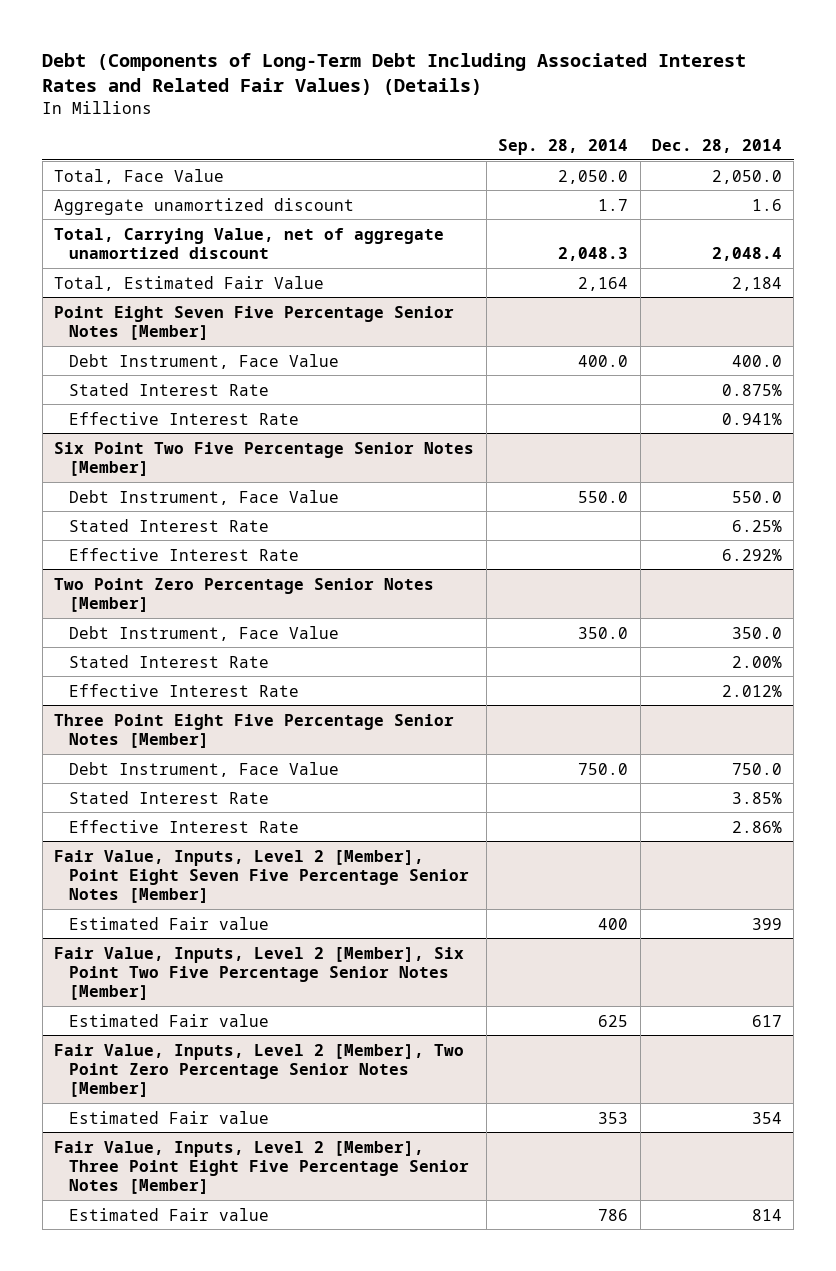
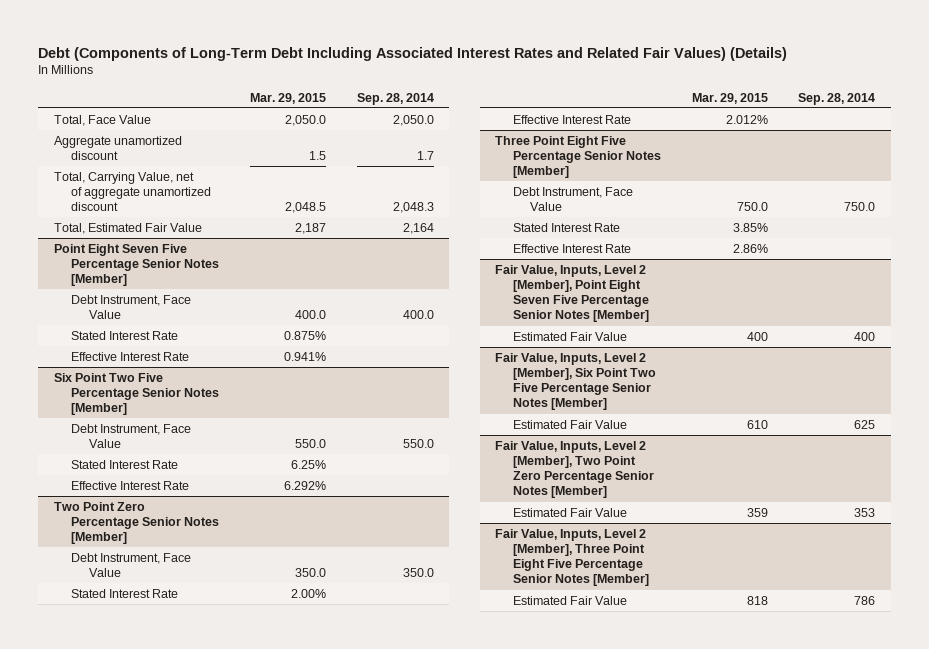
- | Sep. 28, 2014 | Dec. 28, 2014
+ | Mar. 29, 2015 | Sep. 28, 2014
@ Fair Value, Inputs, Level 2 [Member], Point Eight Seven Five Percentage Senior Notes [Member]
- Estimated Fair value | 400 | 399
+ Estimated Fair Value | 400 | 400
@ Fair Value, Inputs, Level 2 [Member], Six Point Two Five Percentage Senior Notes [Member]
- Estimated Fair value | 625 | 617
+ Estimated Fair Value | 610 | 625
@ Fair Value, Inputs, Level 2 [Member], Two Point Zero Percentage Senior Notes [Member]
- Estimated Fair value | 353 | 354
+ Estimated Fair Value | 359 | 353
@ Fair Value, Inputs, Level 2 [Member], Three Point Eight Five Percentage Senior Notes [Member]
- Estimated Fair value | 786 | 814
+ Estimated Fair Value | 818 | 786

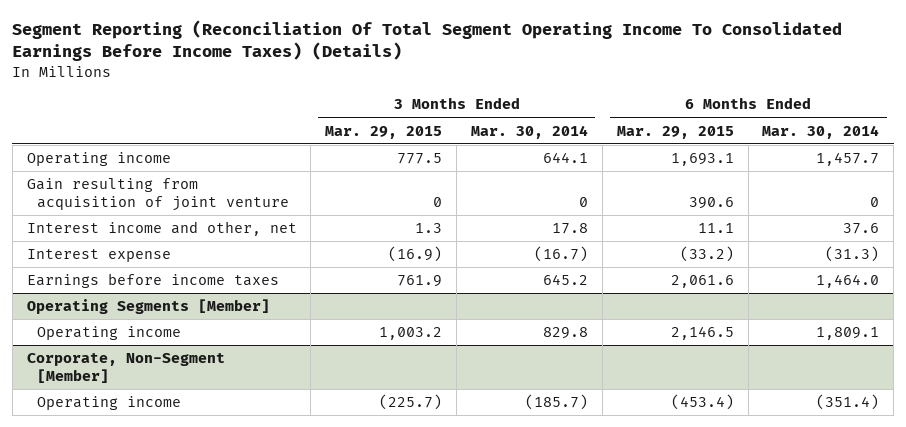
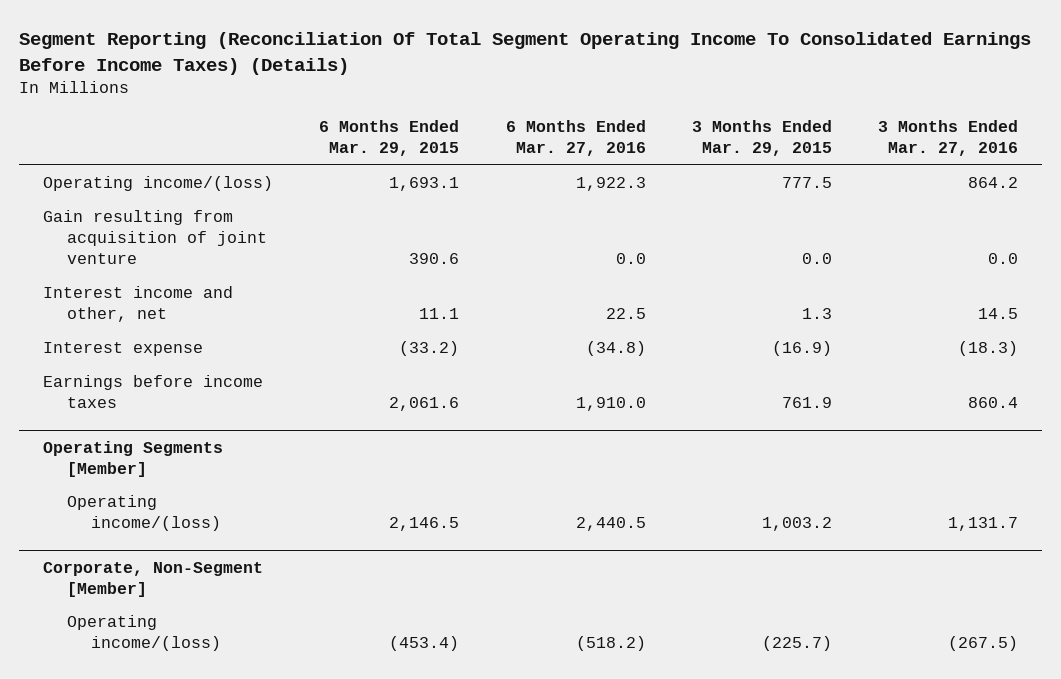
- | 3 Months Ended Mar. 29, 2015 | 3 Months Ended Mar. 30, 2014 | 6 Months Ended Mar. 29, 2015 | 6 Months Ended Mar. 30, 2014
+ | 6 Months Ended Mar. 29, 2015 | 6 Months Ended Mar. 27, 2016 | 3 Months Ended Mar. 29, 2015 | 3 Months Ended Mar. 27, 2016
- Operating income | 777.5 | 644.1 | 1,693.1 | 1,457.7
- Gain resulting from acquisition of joint venture | 0 | 0 | 390.6 | 0
+ Operating income/(loss) | 1,693.1 | 1,922.3 | 777.5 | 864.2
+ Gain resulting from acquisition of joint venture | 390.6 | 0.0 | 0.0 | 0.0
@ Operating Segments [Member]
- Operating income | 1,003.2 | 829.8 | 2,146.5 | 1,809.1
+ Operating income/(loss) | 2,146.5 | 2,440.5 | 1,003.2 | 1,131.7
@ Corporate, Non-Segment [Member]
- Operating income | (225.7) | (185.7) | (453.4) | (351.4)
+ Operating income/(loss) | (453.4) | (518.2) | (225.7) | (267.5)

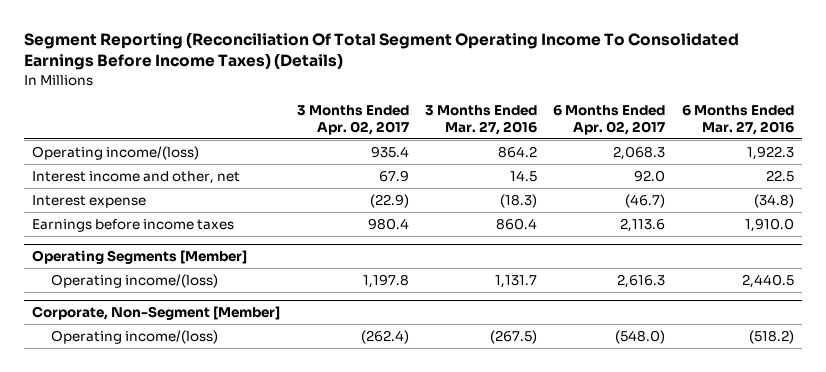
- | 6 Months Ended Mar. 29, 2015 | 6 Months Ended Mar. 27, 2016 | 3 Months Ended Mar. 29, 2015 | 3 Months Ended Mar. 27, 2016
+ | 3 Months Ended Apr. 02, 2017 | 3 Months Ended Mar. 27, 2016 | 6 Months Ended Apr. 02, 2017 | 6 Months Ended Mar. 27, 2016
- Gain resulting from acquisition of joint venture | 390.6 | 0.0 | 0.0 | 0.0

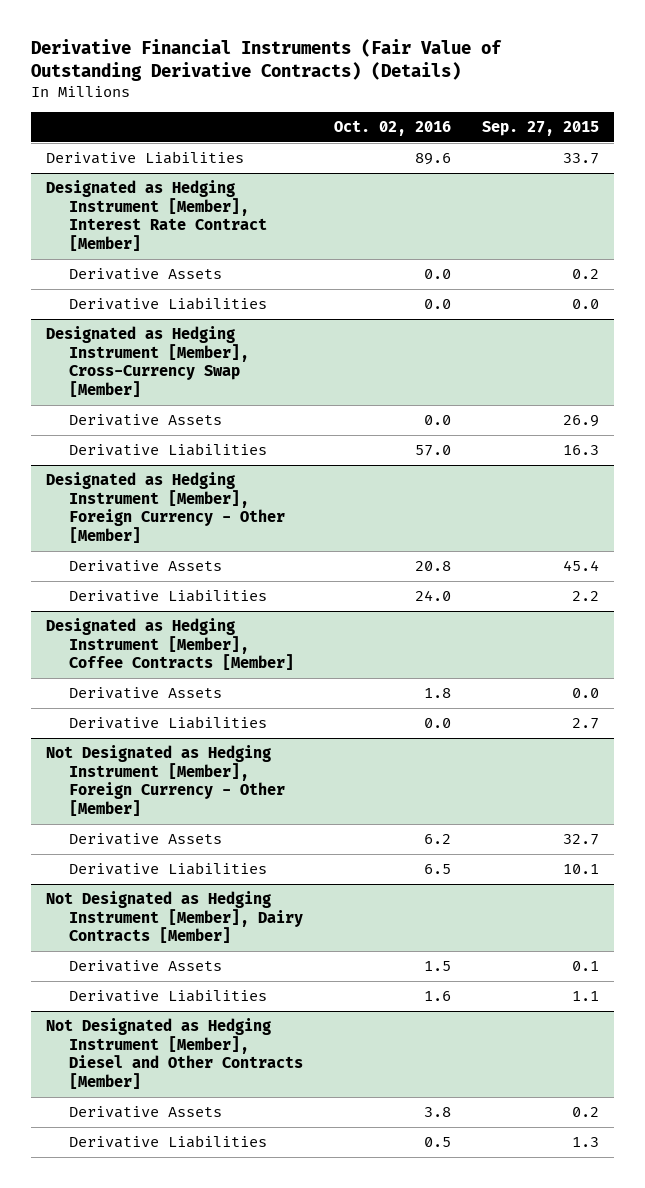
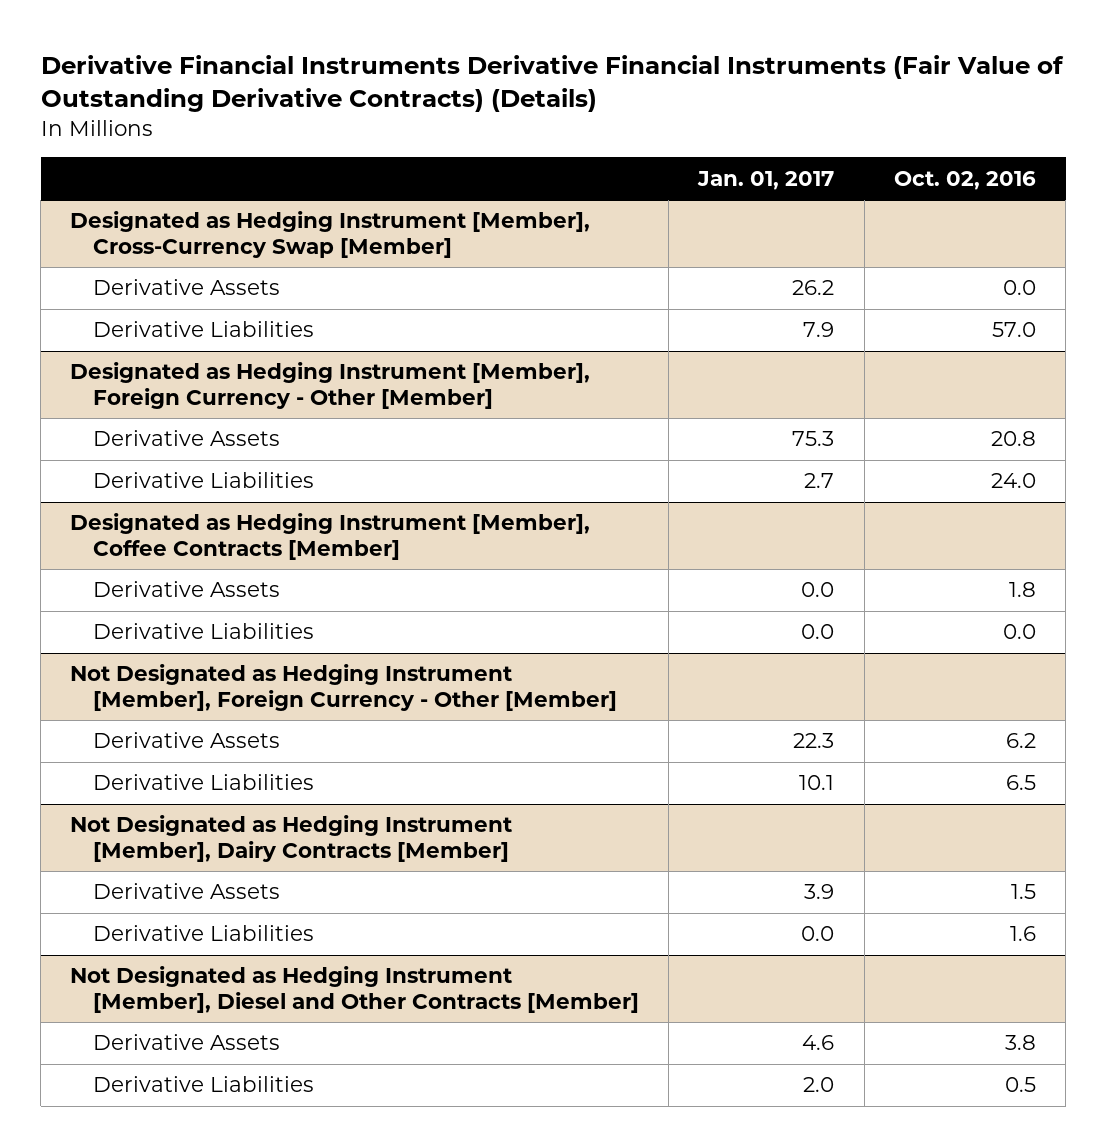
- Derivative Financial Instruments (Fair Value of Outstanding Derivative Contracts) (Details)
+ Derivative Financial Instruments Derivative Financial Instruments (Fair Value of Outstanding Derivative Contracts) (Details)
- | Oct. 02, 2016 | Sep. 27, 2015
+ | Jan. 01, 2017 | Oct. 02, 2016
- Derivative Liabilities | 89.6 | 33.7
- Designated as Hedging Instrument [Member], Interest Rate Contract [Member]
- Derivative Assets | 0.0 | 0.2
- Derivative Liabilities | 0.0 | 0.0

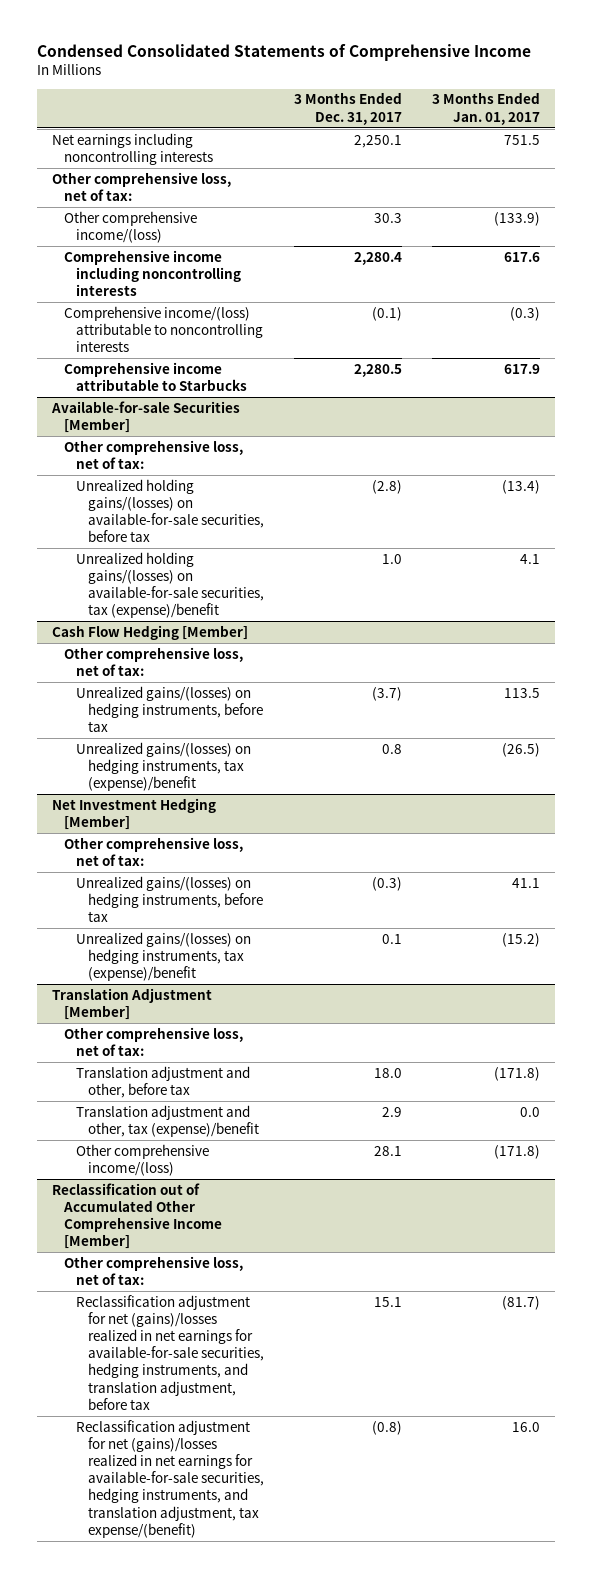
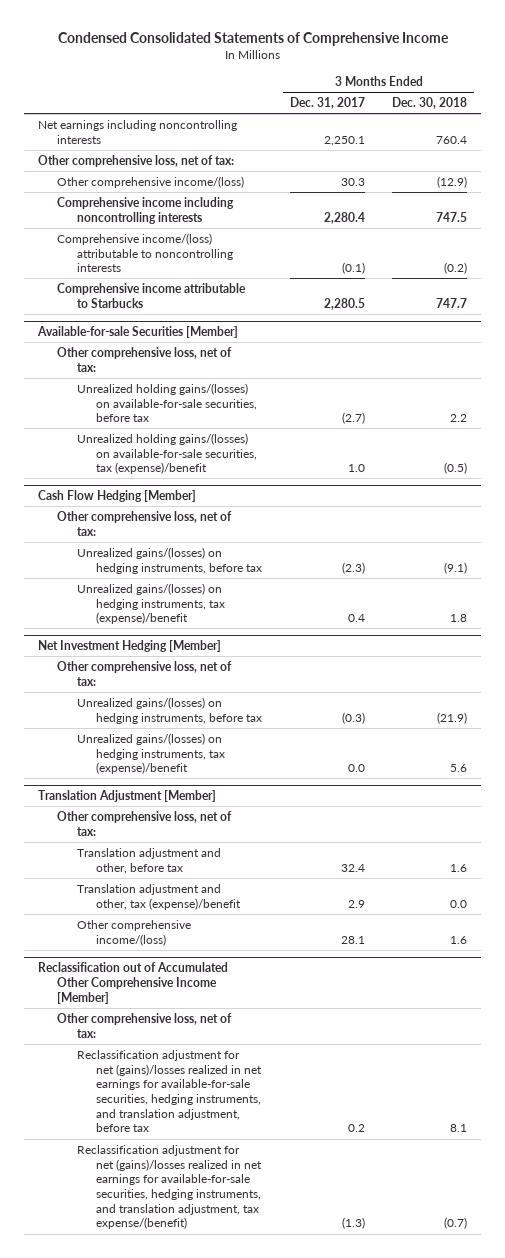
- | 3 Months Ended Dec. 31, 2017 | 3 Months Ended Jan. 01, 2017
+ | 3 Months Ended Dec. 31, 2017 | 3 Months Ended Dec. 30, 2018
@ Available-for-sale Securities [Member]
- Unrealized holding gains/(losses) on available-for-sale securities, before tax | (2.8) | (13.4)
+ Unrealized holding gains/(losses) on available-for-sale securities, before tax | (2.7) | 2.2
@ Cash Flow Hedging [Member]
- Unrealized gains/(losses) on hedging instruments, before tax | (3.7) | 113.5
- Unrealized gains/(losses) on hedging instruments, tax (expense)/benefit | 0.8 | (26.5)
+ Unrealized gains/(losses) on hedging instruments, before tax | (2.3) | (9.1)
+ Unrealized gains/(losses) on hedging instruments, tax (expense)/benefit | 0.4 | 1.8
@ Net Investment Hedging [Member]
- Unrealized gains/(losses) on hedging instruments, tax (expense)/benefit | 0.1 | (15.2)
+ Unrealized gains/(losses) on hedging instruments, tax (expense)/benefit | 0.0 | 5.6
@ Translation Adjustment [Member]
- Translation adjustment and other, before tax | 18.0 | (171.8)
+ Translation adjustment and other, before tax | 32.4 | 1.6
@ Reclassification out of Accumulated Other Comprehensive Income [Member]
- Reclassification adjustment for net (gains)/losses realized in net earnings for available-for-sale securities, hedging instruments, and translation adjustment, before tax | 15.1 | (81.7)
- Reclassification adjustment for net (gains)/losses realized in net earnings for available-for-sale securities, hedging instruments, and translation adjustment, tax expense/(benefit) | (0.8) | 16.0
+ Reclassification adjustment for net (gains)/losses realized in net earnings for available-for-sale securities, hedging instruments, and translation adjustment, before tax | 0.2 | 8.1
+ Reclassification adjustment for net (gains)/losses realized in net earnings for available-for-sale securities, hedging instruments, and translation adjustment, tax expense/(benefit) | (1.3) | (0.7)

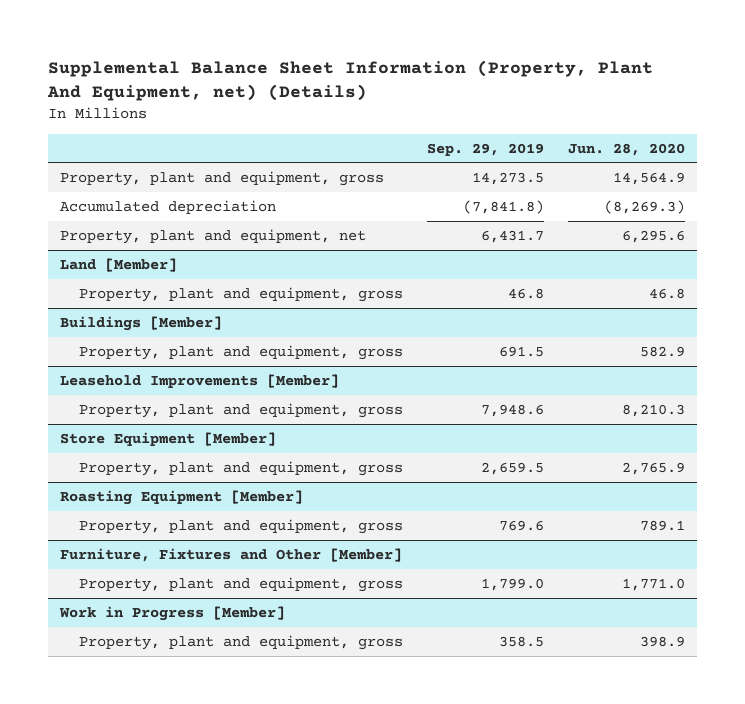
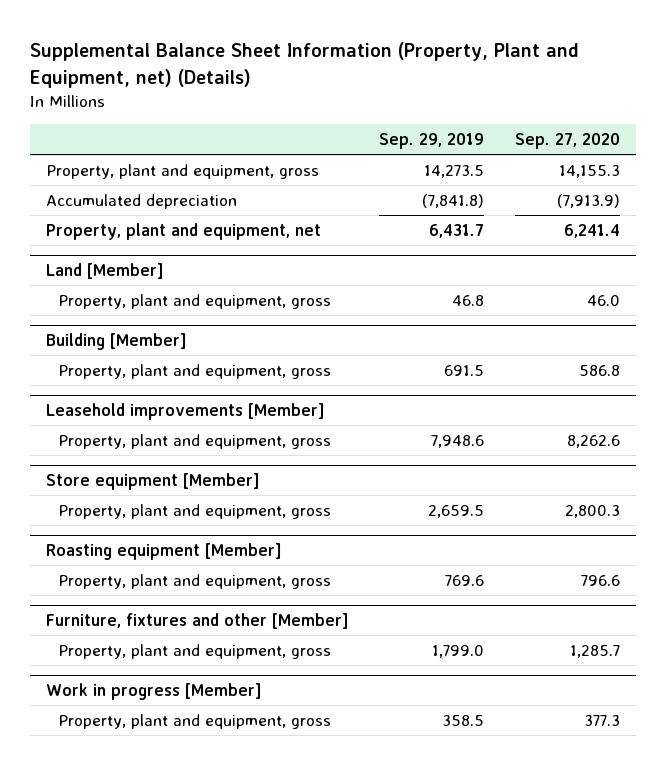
- Supplemental Balance Sheet Information (Property, Plant And Equipment, net) (Details)
+ Supplemental Balance Sheet Information (Property, Plant and Equipment, net) (Details)
- | Sep. 29, 2019 | Jun. 28, 2020
+ | Sep. 29, 2019 | Sep. 27, 2020
- Buildings [Member]
+ Building [Member]
- Leasehold Improvements [Member]
+ Leasehold improvements [Member]
- Store Equipment [Member]
+ Store equipment [Member]
- Roasting Equipment [Member]
+ Roasting equipment [Member]
- Furniture, Fixtures and Other [Member]
+ Furniture, fixtures and other [Member]
- Work in Progress [Member]
+ Work in progress [Member]

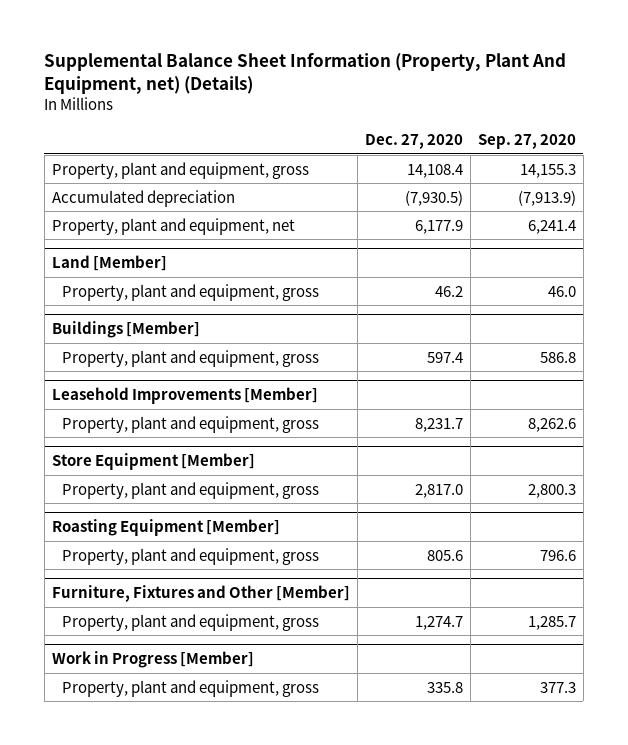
- Supplemental Balance Sheet Information (Property, Plant and Equipment, net) (Details)
+ Supplemental Balance Sheet Information (Property, Plant And Equipment, net) (Details)
- | Sep. 29, 2019 | Sep. 27, 2020
+ | Dec. 27, 2020 | Sep. 27, 2020
- Building [Member]
+ Buildings [Member]
- Leasehold improvements [Member]
+ Leasehold Improvements [Member]
- Store equipment [Member]
+ Store Equipment [Member]
- Roasting equipment [Member]
+ Roasting Equipment [Member]
- Furniture, fixtures and other [Member]
+ Furniture, Fixtures and Other [Member]
- Work in progress [Member]
+ Work in Progress [Member]

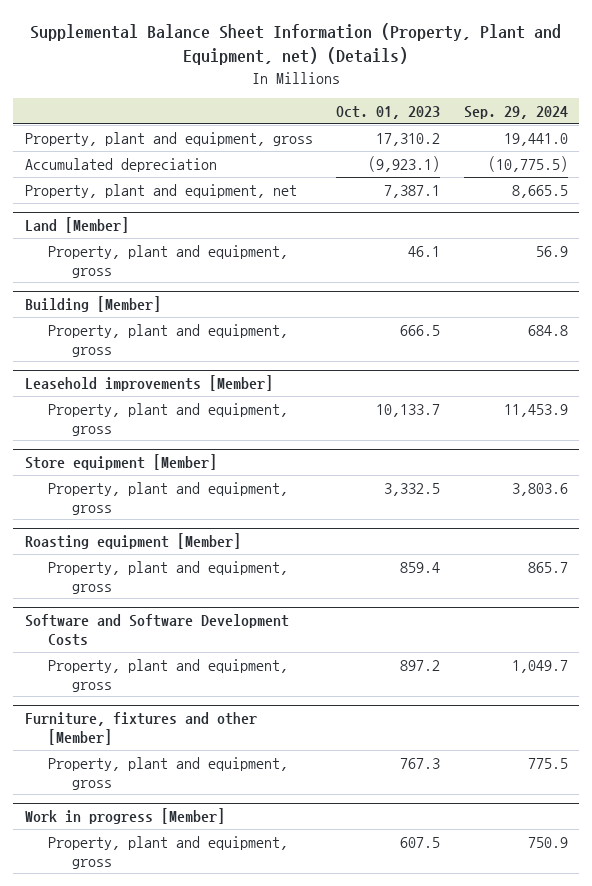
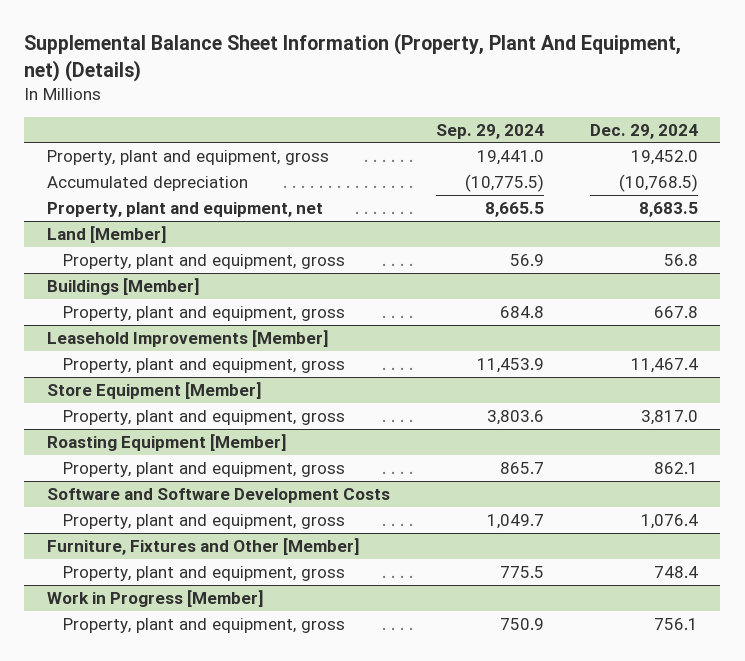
- Supplemental Balance Sheet Information (Property, Plant and Equipment, net) (Details)
+ Supplemental Balance Sheet Information (Property, Plant And Equipment, net) (Details)
- | Oct. 01, 2023 | Sep. 29, 2024
+ | Sep. 29, 2024 | Dec. 29, 2024
- Building [Member]
+ Buildings [Member]
- Leasehold improvements [Member]
+ Leasehold Improvements [Member]
- Store equipment [Member]
+ Store Equipment [Member]
- Roasting equipment [Member]
+ Roasting Equipment [Member]
- Furniture, fixtures and other [Member]
+ Furniture, Fixtures and Other [Member]
- Work in progress [Member]
+ Work in Progress [Member]

